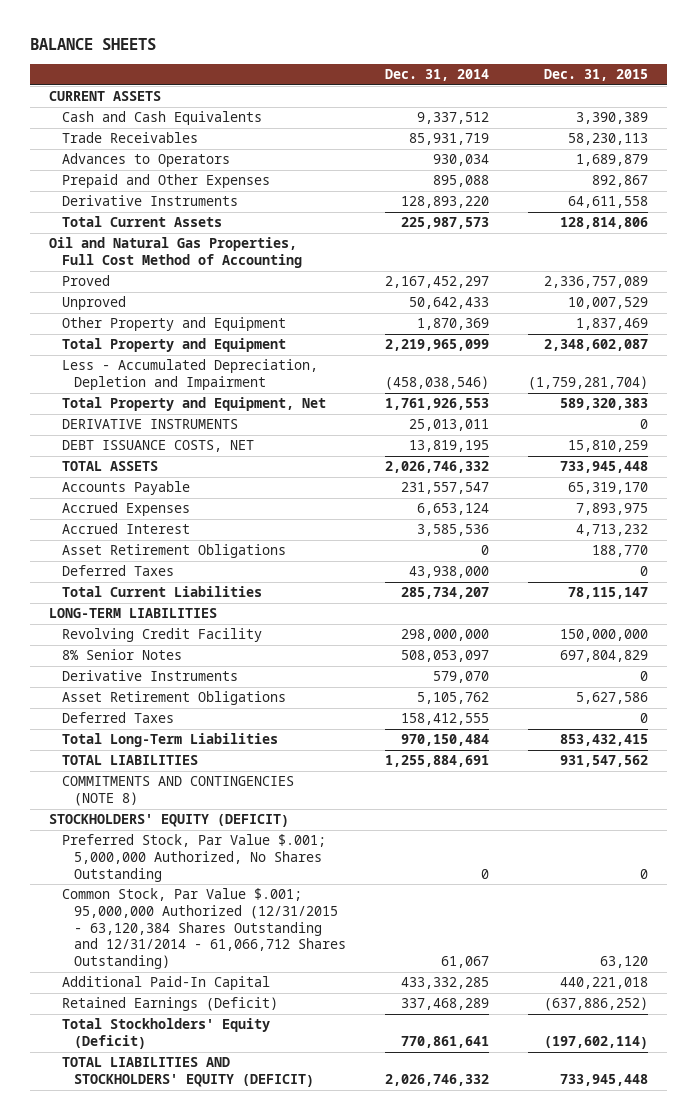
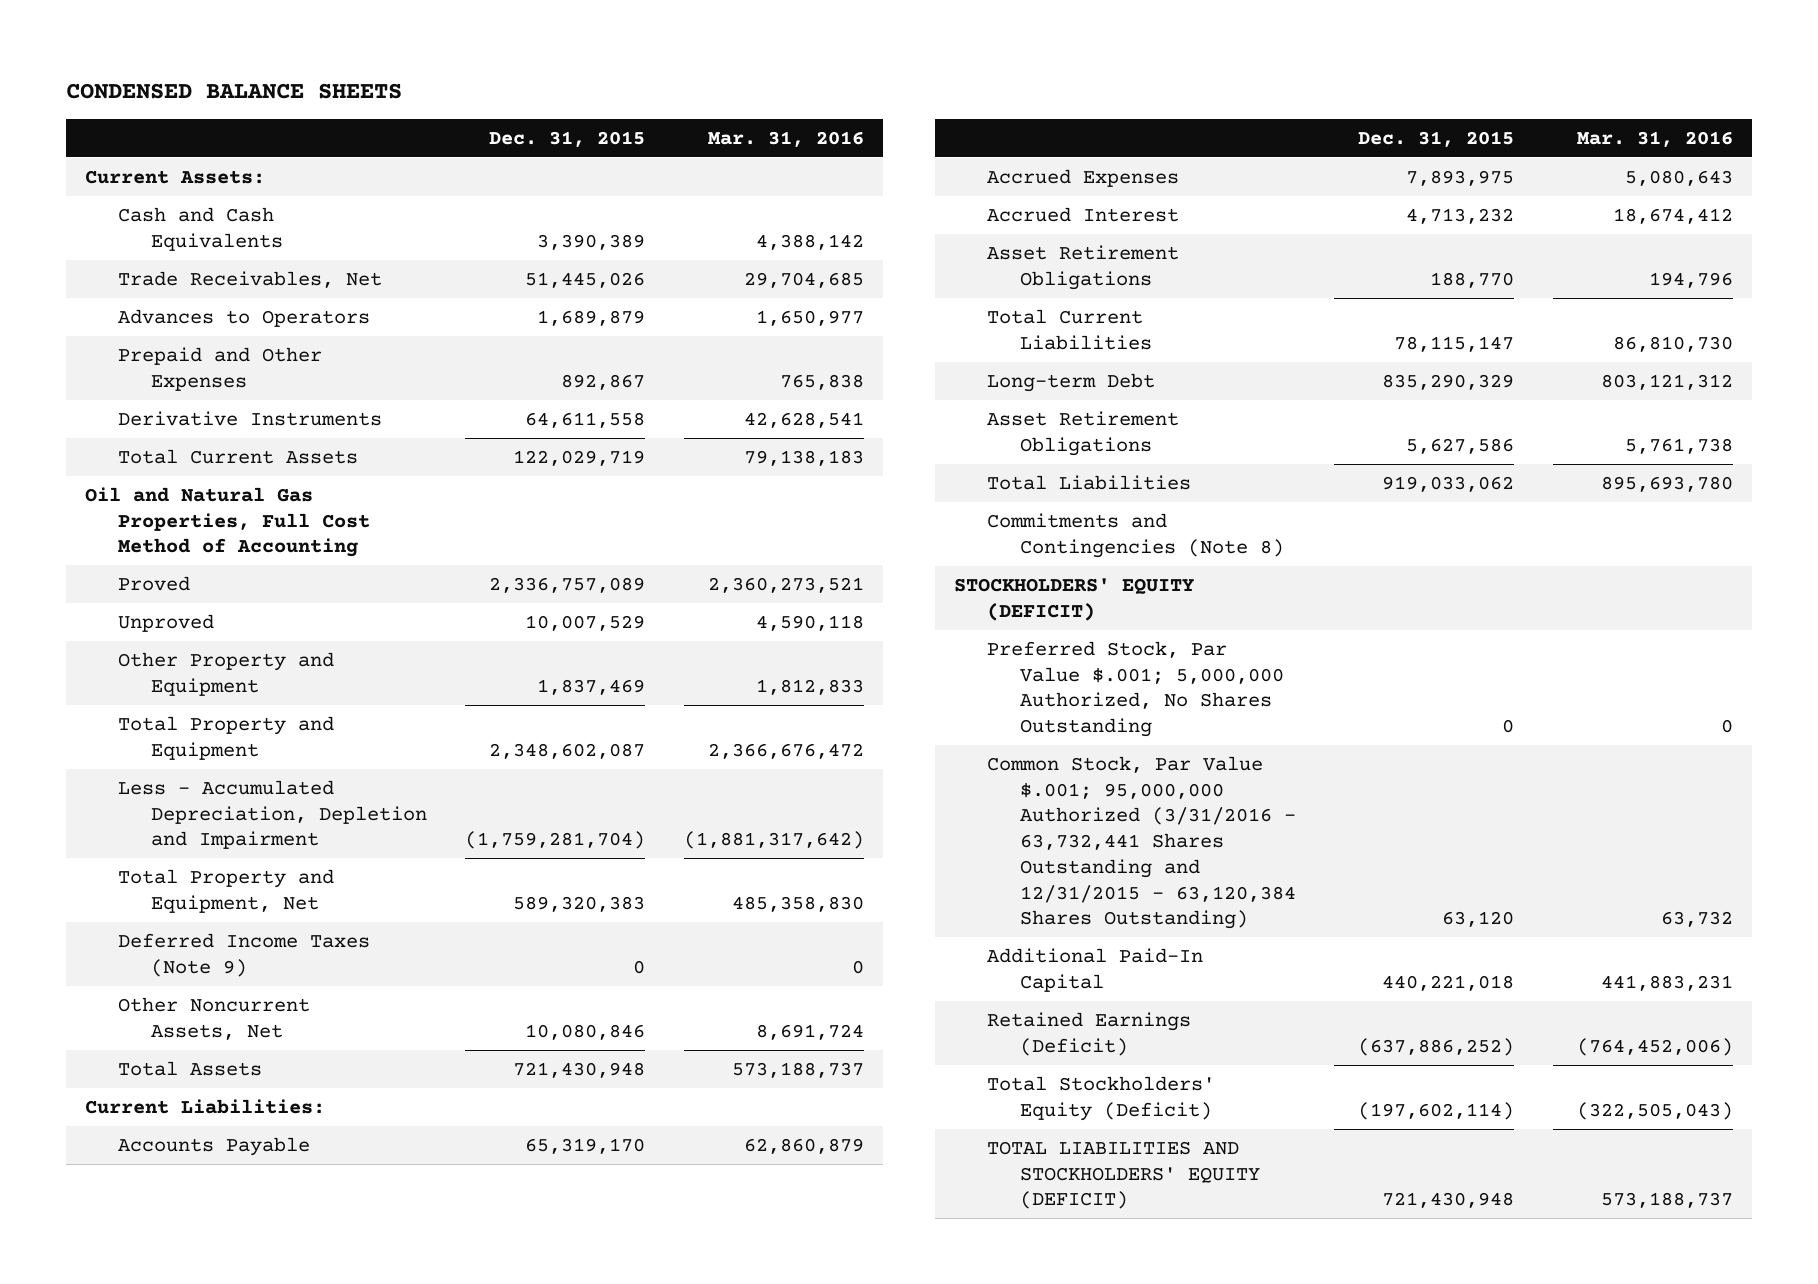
- BALANCE SHEETS
+ CONDENSED BALANCE SHEETS
- | Dec. 31, 2014 | Dec. 31, 2015
+ | Dec. 31, 2015 | Mar. 31, 2016
- CURRENT ASSETS
+ Current Assets:
- Trade Receivables | 85,931,719 | 58,230,113
+ Trade Receivables, Net | 51,445,026 | 29,704,685
- Total Current Assets | 225,987,573 | 128,814,806
+ Total Current Assets | 122,029,719 | 79,138,183
- DERIVATIVE INSTRUMENTS | 25,013,011 | 0
- DEBT ISSUANCE COSTS, NET | 13,819,195 | 15,810,259
- TOTAL ASSETS | 2,026,746,332 | 733,945,448
+ Deferred Income Taxes (Note 9) | 0 | 0
+ Other Noncurrent Assets, Net | 10,080,846 | 8,691,724
+ Total Assets | 721,430,948 | 573,188,737
+ Current Liabilities:
- Deferred Taxes | 43,938,000 | 0
- LONG-TERM LIABILITIES
- Revolving Credit Facility | 298,000,000 | 150,000,000
- 8% Senior Notes | 508,053,097 | 697,804,829
- Derivative Instruments | 579,070 | 0
+ Long-term Debt | 835,290,329 | 803,121,312
- Deferred Taxes | 158,412,555 | 0
- Total Long-Term Liabilities | 970,150,484 | 853,432,415
- TOTAL LIABILITIES | 1,255,884,691 | 931,547,562
- COMMITMENTS AND CONTINGENCIES (NOTE 8)
+ Total Liabilities | 919,033,062 | 895,693,780
+ Commitments and Contingencies (Note 8)
- Common Stock, Par Value $.001; 95,000,000 Authorized (12/31/2015 - 63,120,384 Shares Outstanding and 12/31/2014 - 61,066,712 Shares Outstanding) | 61,067 | 63,120
+ Common Stock, Par Value $.001; 95,000,000 Authorized (3/31/2016 - 63,732,441 Shares Outstanding and 12/31/2015 - 63,120,384 Shares Outstanding) | 63,120 | 63,732
- TOTAL LIABILITIES AND STOCKHOLDERS' EQUITY (DEFICIT) | 2,026,746,332 | 733,945,448
+ TOTAL LIABILITIES AND STOCKHOLDERS' EQUITY (DEFICIT) | 721,430,948 | 573,188,737

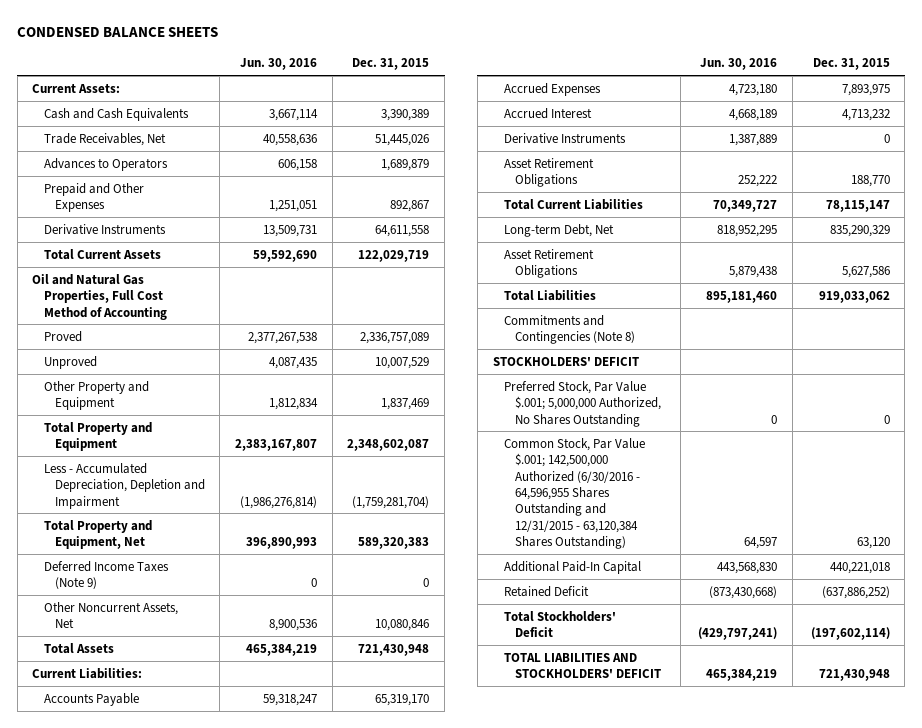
- | Dec. 31, 2015 | Mar. 31, 2016
+ | Jun. 30, 2016 | Dec. 31, 2015
+ Derivative Instruments | 1,387,889 | 0
- Long-term Debt | 835,290,329 | 803,121,312
+ Long-term Debt, Net | 818,952,295 | 835,290,329
- STOCKHOLDERS' EQUITY (DEFICIT)
+ STOCKHOLDERS' DEFICIT
- Common Stock, Par Value $.001; 95,000,000 Authorized (3/31/2016 - 63,732,441 Shares Outstanding and 12/31/2015 - 63,120,384 Shares Outstanding) | 63,120 | 63,732
+ Common Stock, Par Value $.001; 142,500,000 Authorized (6/30/2016 - 64,596,955 Shares Outstanding and 12/31/2015 - 63,120,384 Shares Outstanding) | 64,597 | 63,120
- Retained Earnings (Deficit) | (637,886,252) | (764,452,006)
- Total Stockholders' Equity (Deficit) | (197,602,114) | (322,505,043)
- TOTAL LIABILITIES AND STOCKHOLDERS' EQUITY (DEFICIT) | 721,430,948 | 573,188,737
+ Retained Deficit | (873,430,668) | (637,886,252)
+ Total Stockholders' Deficit | (429,797,241) | (197,602,114)
+ TOTAL LIABILITIES AND STOCKHOLDERS' DEFICIT | 465,384,219 | 721,430,948

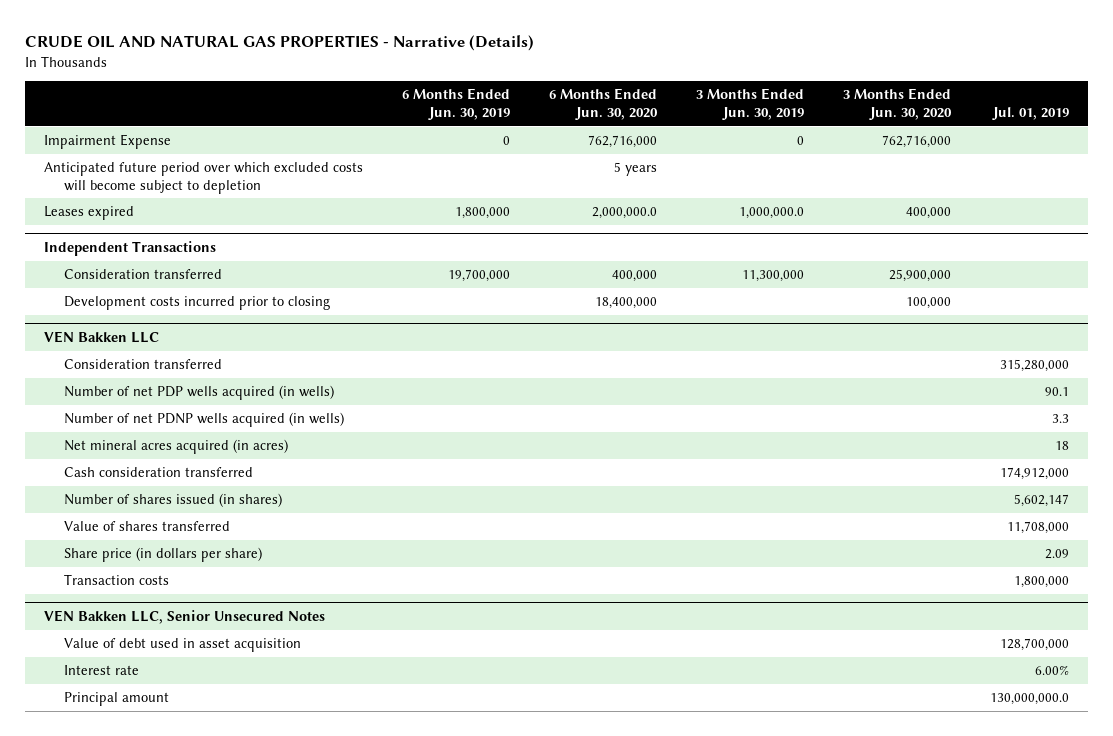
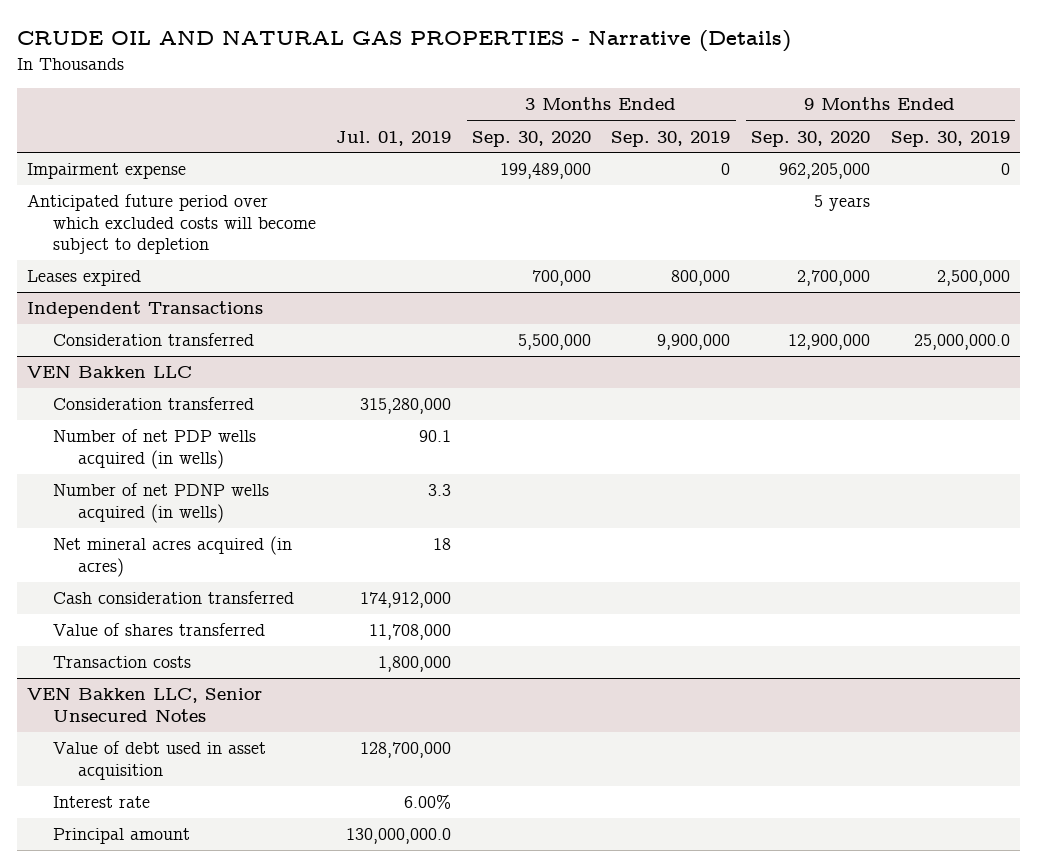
- | 6 Months Ended Jun. 30, 2019 | 6 Months Ended Jun. 30, 2020 | 3 Months Ended Jun. 30, 2019 | 3 Months Ended Jun. 30, 2020 | Jul. 01, 2019
+ | Jul. 01, 2019 | 3 Months Ended Sep. 30, 2020 | 3 Months Ended Sep. 30, 2019 | 9 Months Ended Sep. 30, 2020 | 9 Months Ended Sep. 30, 2019
- Impairment Expense | 0 | 762,716,000 | 0 | 762,716,000 |
+ Impairment expense | | 199,489,000 | 0 | 962,205,000 | 0
@ Independent Transactions
- Development costs incurred prior to closing | | 18,400,000 | | 100,000 |
@ VEN Bakken LLC
- Number of shares issued (in shares) | | | | | 5,602,147
- Share price (in dollars per share) | | | | | 2.09

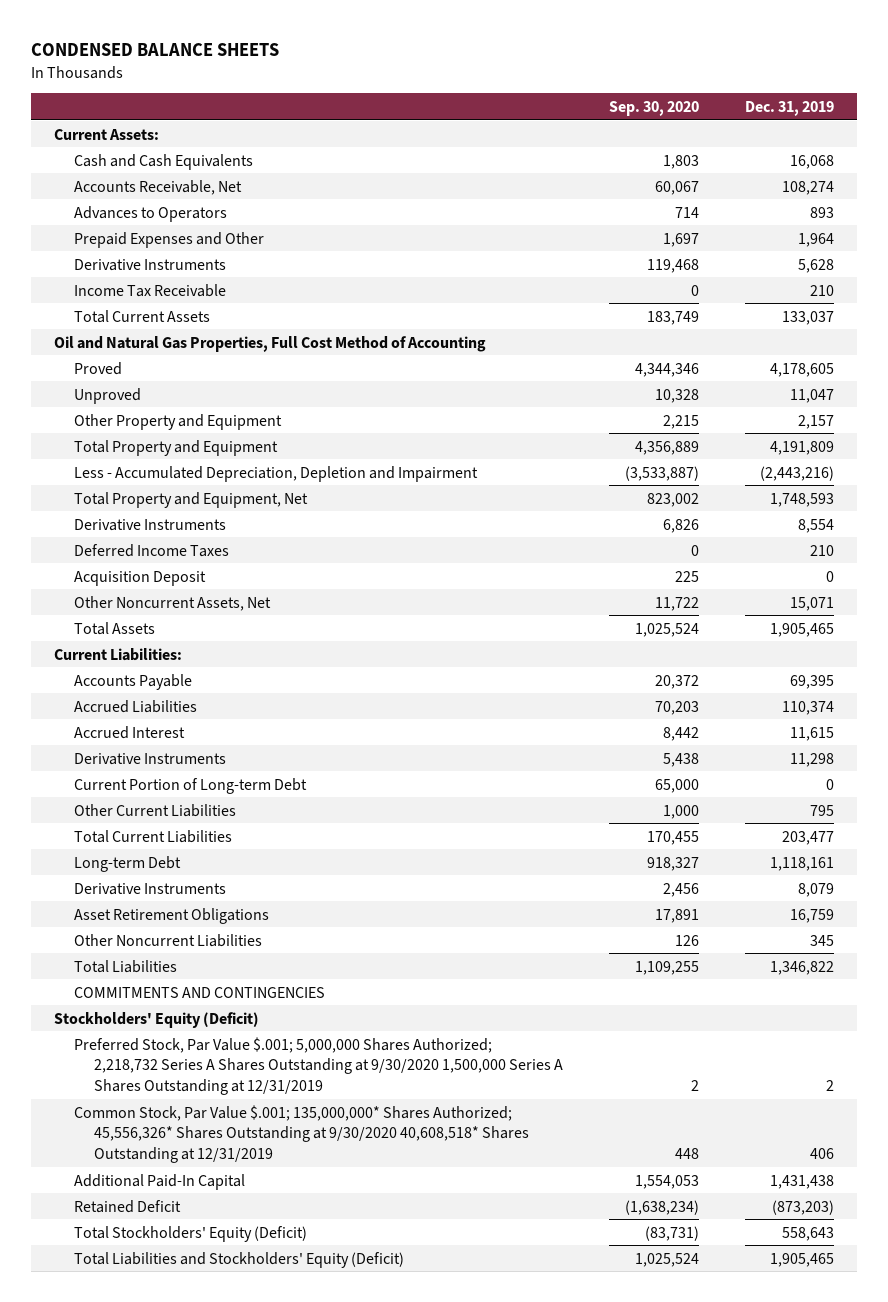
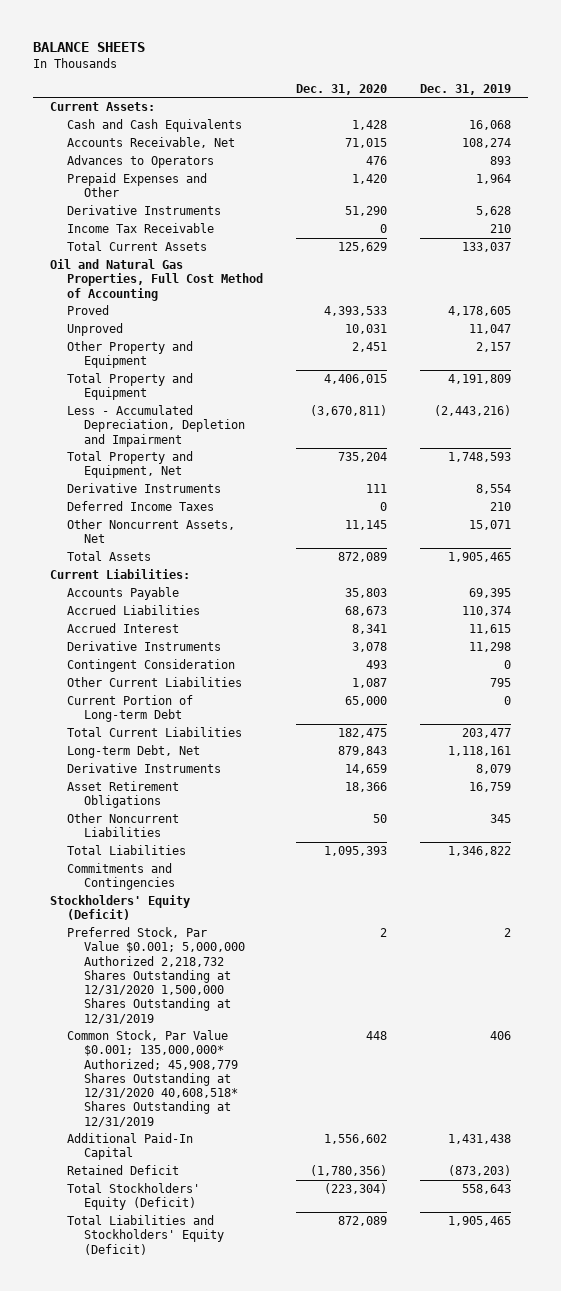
- CONDENSED BALANCE SHEETS
+ BALANCE SHEETS
- | Sep. 30, 2020 | Dec. 31, 2019
+ | Dec. 31, 2020 | Dec. 31, 2019
- Acquisition Deposit | 225 | 0
+ Contingent Consideration | 493 | 0
moved down: Current Portion of Long-term Debt | 65,000 | 0
- Long-term Debt | 918,327 | 1,118,161
+ Long-term Debt, Net | 879,843 | 1,118,161
- COMMITMENTS AND CONTINGENCIES
+ Commitments and Contingencies
- Preferred Stock, Par Value $.001; 5,000,000 Shares Authorized; 2,218,732 Series A Shares Outstanding at 9/30/2020 1,500,000 Series A Shares Outstanding at 12/31/2019 | 2 | 2
- Common Stock, Par Value $.001; 135,000,000* Shares Authorized; 45,556,326* Shares Outstanding at 9/30/2020 40,608,518* Shares Outstanding at 12/31/2019 | 448 | 406
+ Preferred Stock, Par Value $0.001; 5,000,000 Authorized 2,218,732 Shares Outstanding at 12/31/2020 1,500,000 Shares Outstanding at 12/31/2019 | 2 | 2
+ Common Stock, Par Value $0.001; 135,000,000* Authorized; 45,908,779 Shares Outstanding at 12/31/2020 40,608,518* Shares Outstanding at 12/31/2019 | 448 | 406

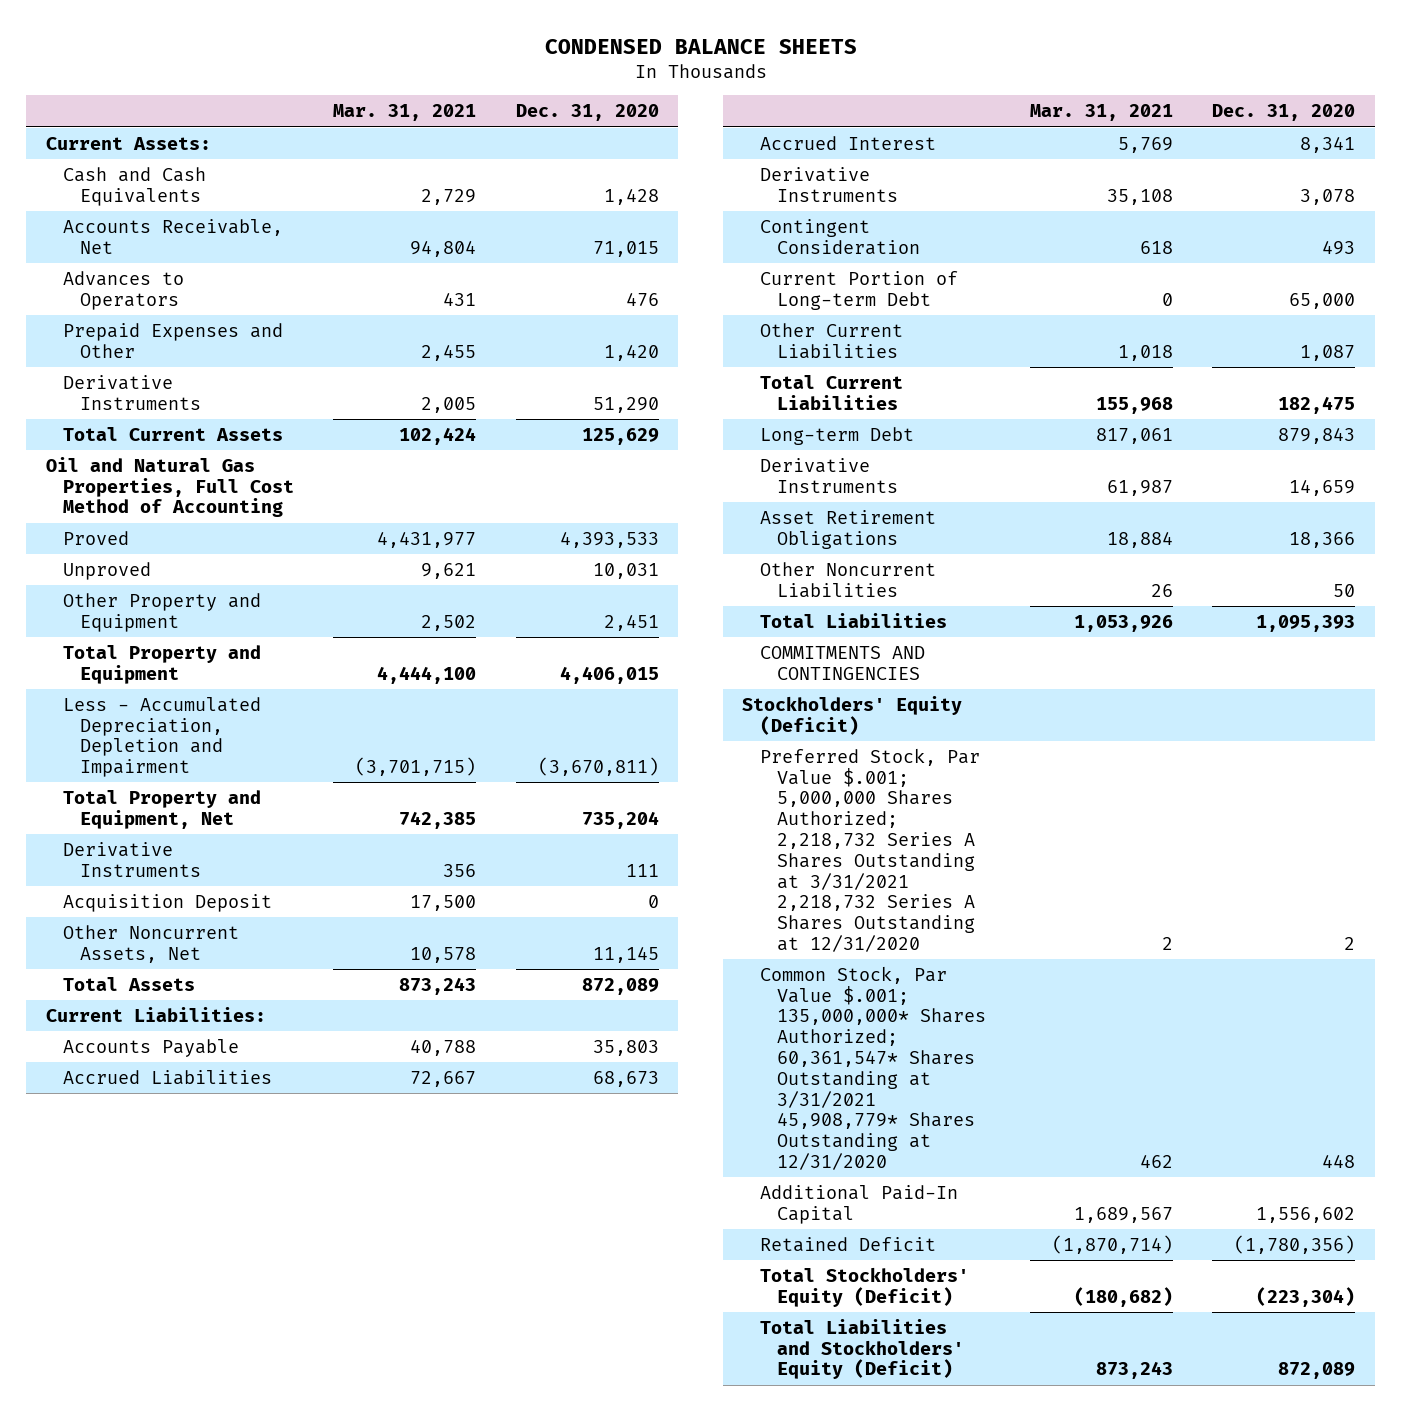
- BALANCE SHEETS
+ CONDENSED BALANCE SHEETS
- | Dec. 31, 2020 | Dec. 31, 2019
+ | Mar. 31, 2021 | Dec. 31, 2020
- Income Tax Receivable | 0 | 210
- Deferred Income Taxes | 0 | 210
+ Acquisition Deposit | 17,500 | 0
moved down: Other Current Liabilities | 1,018 | 1,087
- Long-term Debt, Net | 879,843 | 1,118,161
+ Long-term Debt | 817,061 | 879,843
- Commitments and Contingencies
+ COMMITMENTS AND CONTINGENCIES
- Preferred Stock, Par Value $0.001; 5,000,000 Authorized 2,218,732 Shares Outstanding at 12/31/2020 1,500,000 Shares Outstanding at 12/31/2019 | 2 | 2
- Common Stock, Par Value $0.001; 135,000,000* Authorized; 45,908,779 Shares Outstanding at 12/31/2020 40,608,518* Shares Outstanding at 12/31/2019 | 448 | 406
+ Preferred Stock, Par Value $.001; 5,000,000 Shares Authorized; 2,218,732 Series A Shares Outstanding at 3/31/2021 2,218,732 Series A Shares Outstanding at 12/31/2020 | 2 | 2
+ Common Stock, Par Value $.001; 135,000,000* Shares Authorized; 60,361,547* Shares Outstanding at 3/31/2021 45,908,779* Shares Outstanding at 12/31/2020 | 462 | 448

